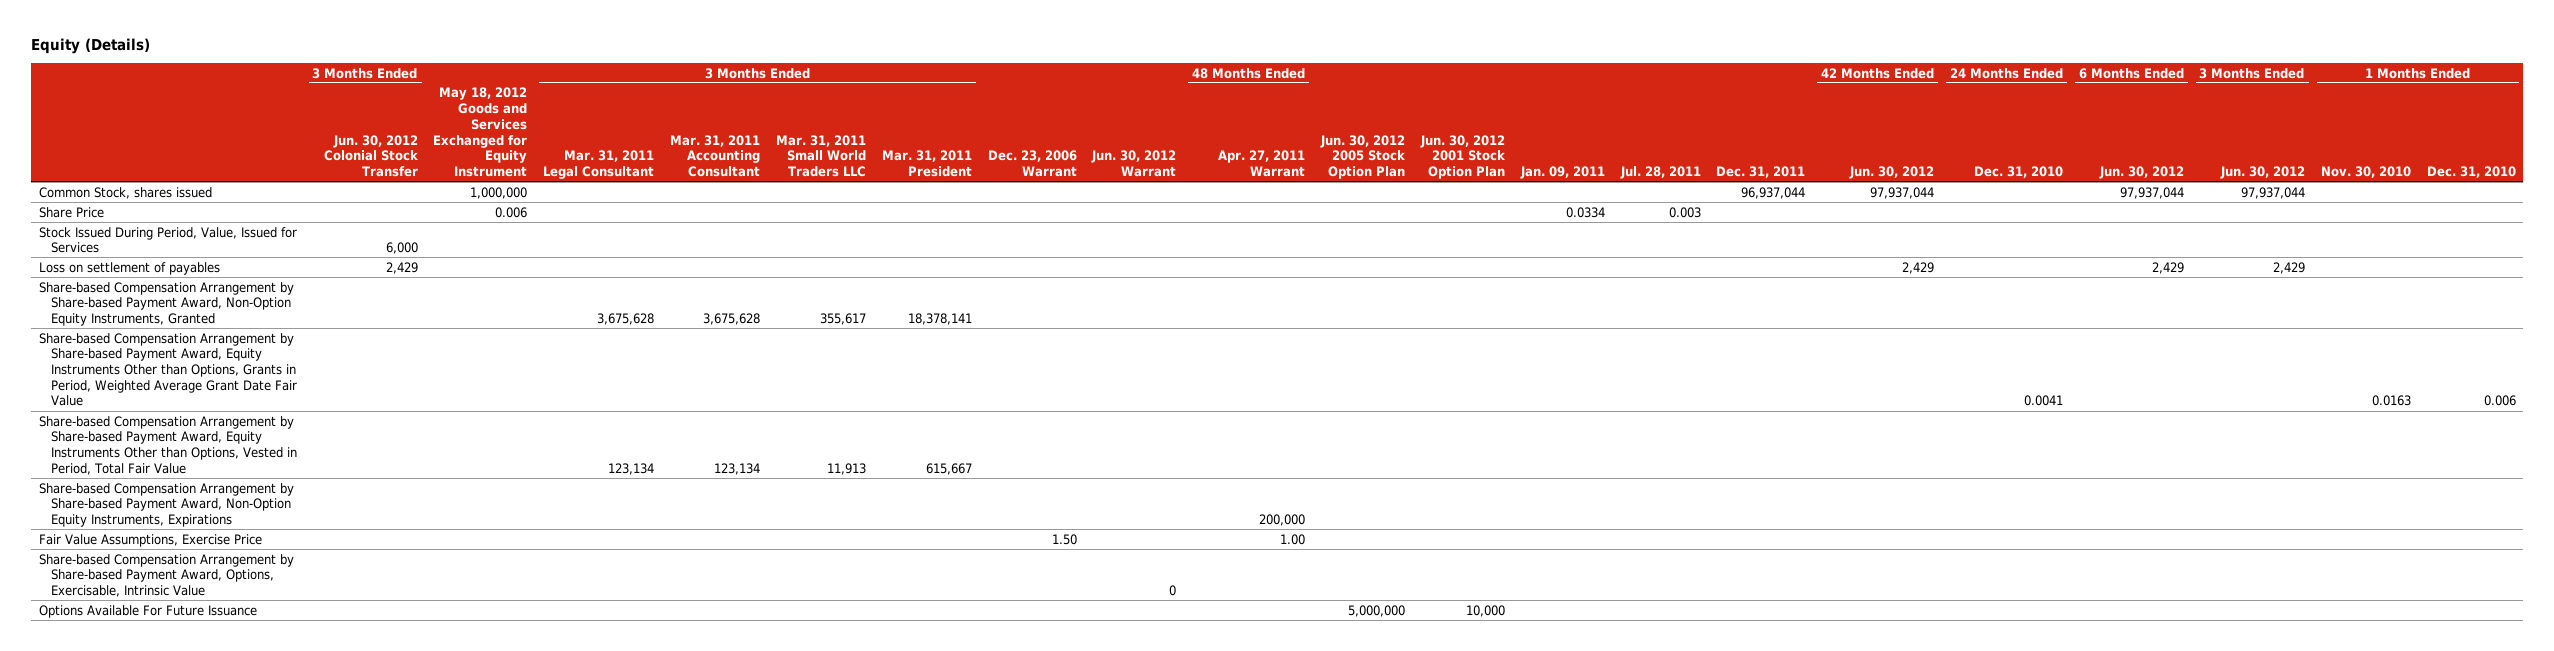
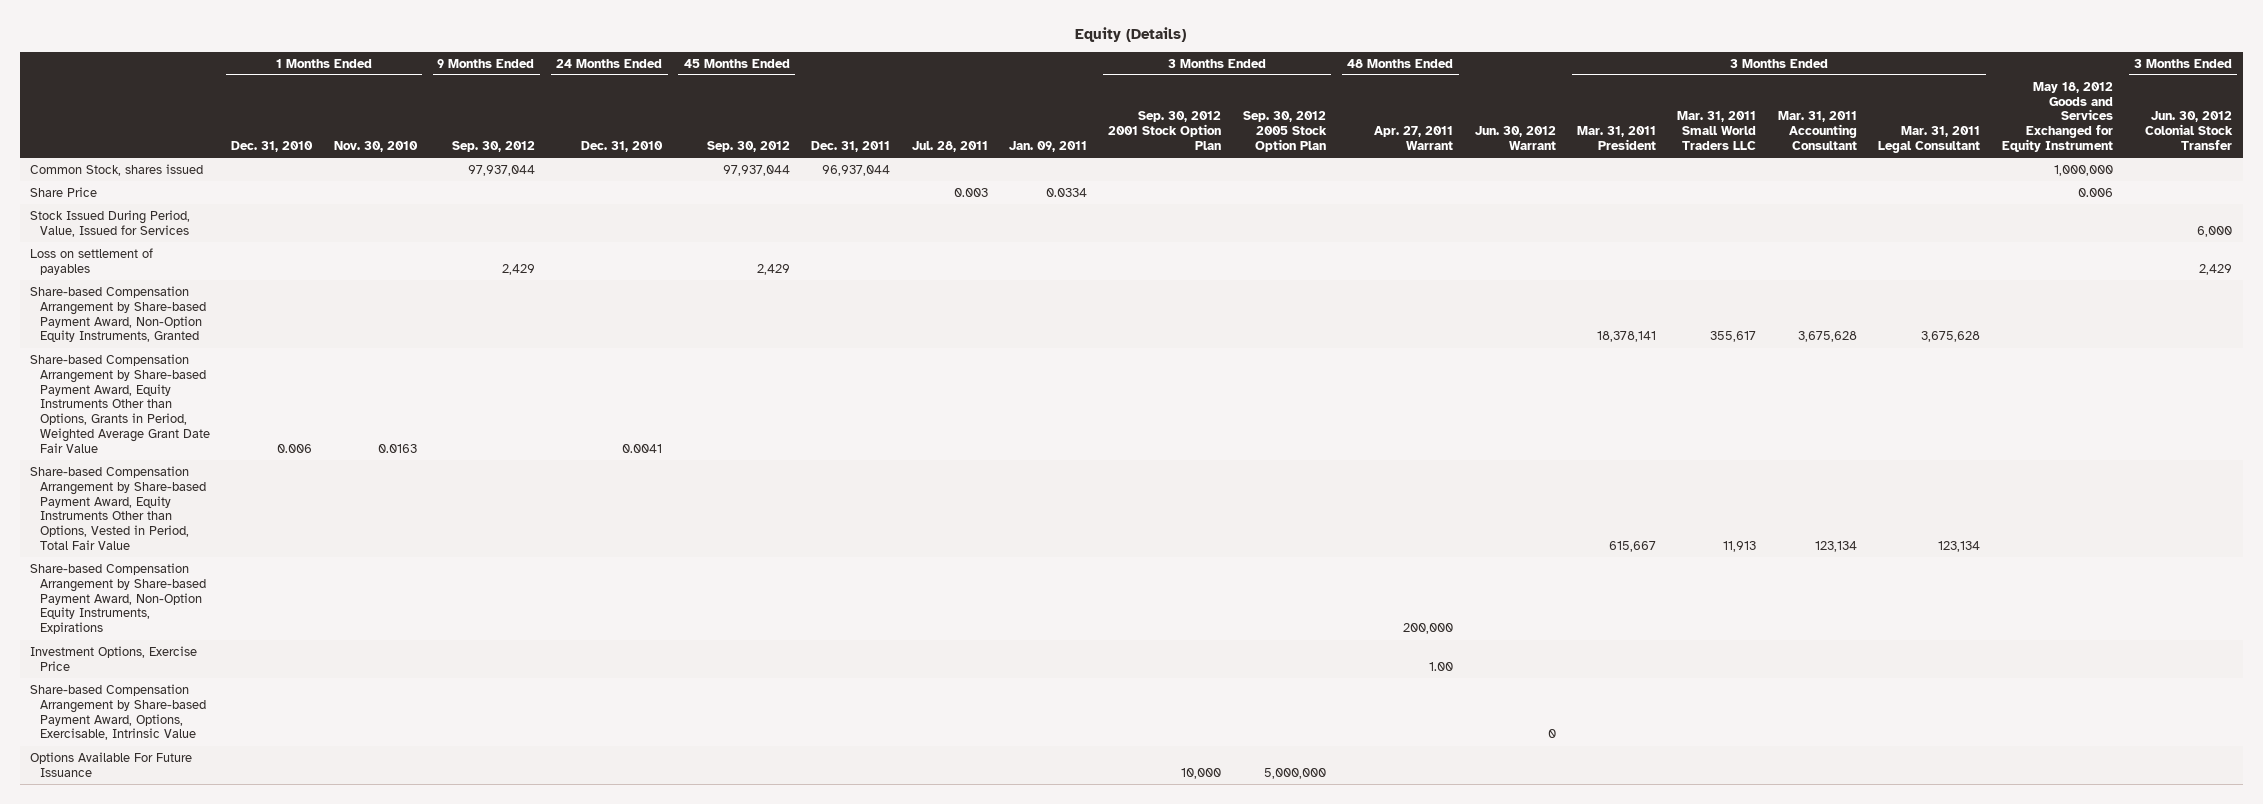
- | 3 Months Ended Jun. 30, 2012 Colonial Stock Transfer | May 18, 2012 Goods and Services Exchanged for Equity Instrument | 3 Months Ended Mar. 31, 2011 Legal Consultant | 3 Months Ended Mar. 31, 2011 Accounting Consultant | 3 Months Ended Mar. 31, 2011 Small World Traders LLC | 3 Months Ended Mar. 31, 2011 President | Dec. 23, 2006 Warrant | Jun. 30, 2012 Warrant | 48 Months Ended Apr. 27, 2011 Warrant | Jun. 30, 2012 2005 Stock Option Plan | Jun. 30, 2012 2001 Stock Option Plan | Jan. 09, 2011 | Jul. 28, 2011 | Dec. 31, 2011 | 42 Months Ended Jun. 30, 2012 | 24 Months Ended Dec. 31, 2010 | 6 Months Ended Jun. 30, 2012 | 3 Months Ended Jun. 30, 2012 | 1 Months Ended Nov. 30, 2010 | 1 Months Ended Dec. 31, 2010
+ | 1 Months Ended Dec. 31, 2010 | 1 Months Ended Nov. 30, 2010 | 9 Months Ended Sep. 30, 2012 | 24 Months Ended Dec. 31, 2010 | 45 Months Ended Sep. 30, 2012 | Dec. 31, 2011 | Jul. 28, 2011 | Jan. 09, 2011 | 3 Months Ended Sep. 30, 2012 2001 Stock Option Plan | 3 Months Ended Sep. 30, 2012 2005 Stock Option Plan | 48 Months Ended Apr. 27, 2011 Warrant | Jun. 30, 2012 Warrant | 3 Months Ended Mar. 31, 2011 President | 3 Months Ended Mar. 31, 2011 Small World Traders LLC | 3 Months Ended Mar. 31, 2011 Accounting Consultant | 3 Months Ended Mar. 31, 2011 Legal Consultant | May 18, 2012 Goods and Services Exchanged for Equity Instrument | 3 Months Ended Jun. 30, 2012 Colonial Stock Transfer
- Fair Value Assumptions, Exercise Price | | | | | | | 1.50 | | 1.00 | | | | | | | | | | |
+ Investment Options, Exercise Price | | | | | | | | | | | 1.00 | | | | | | |

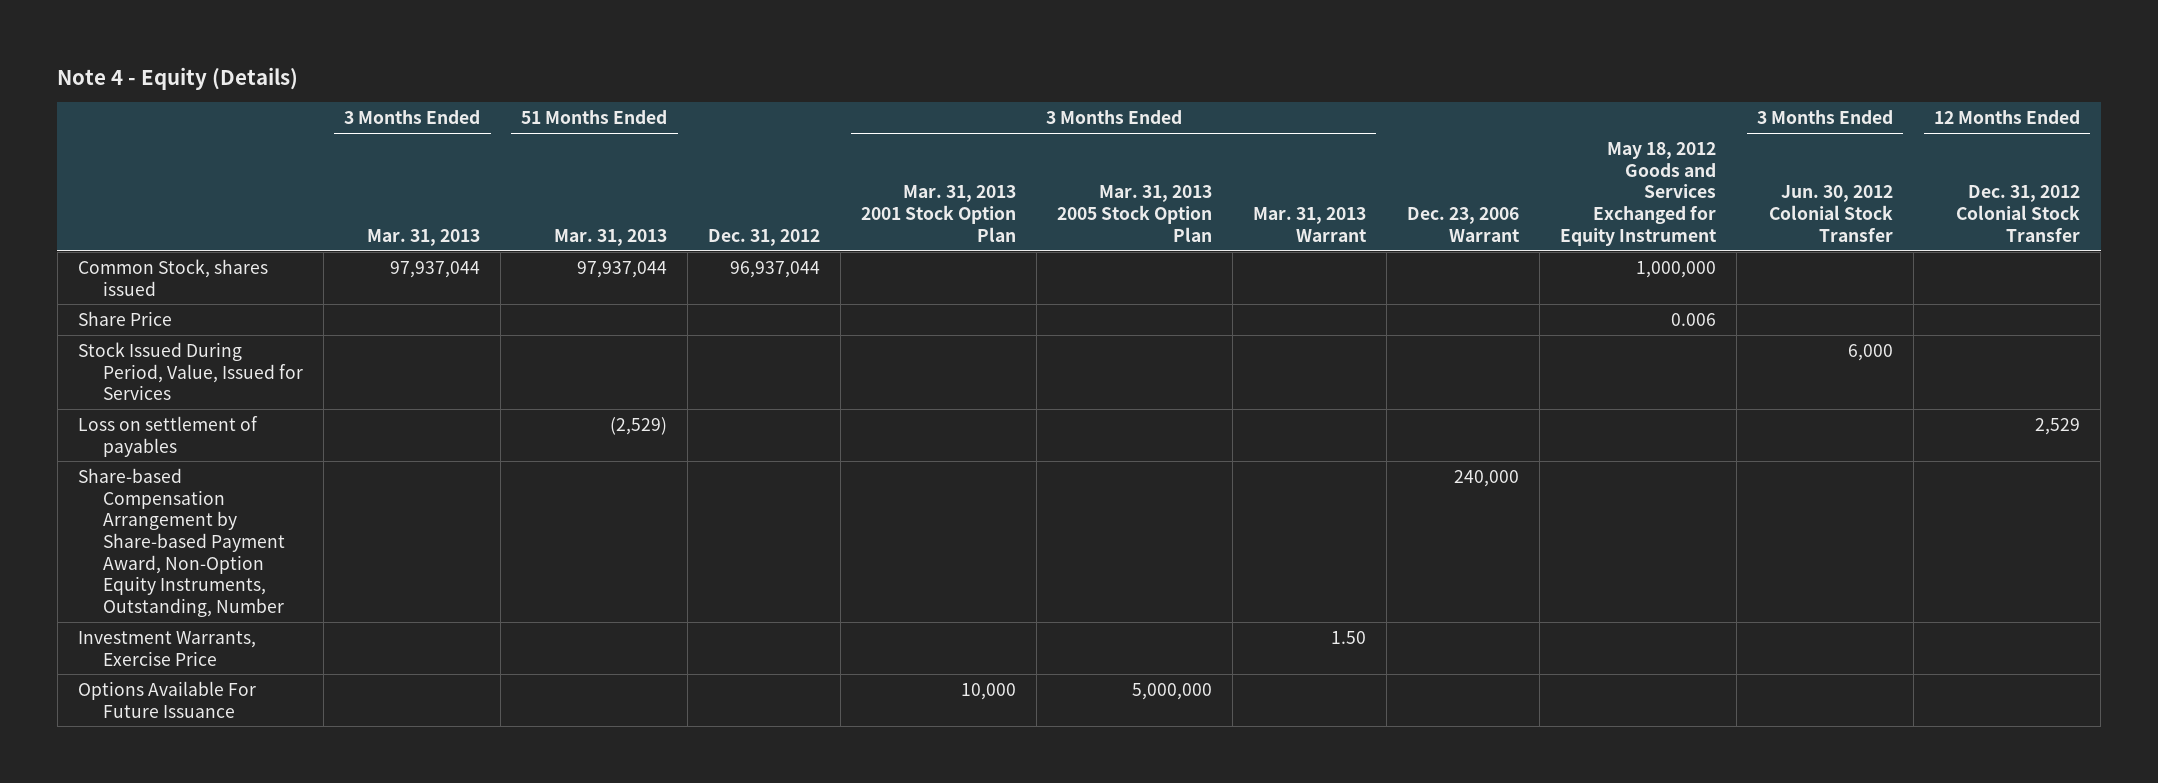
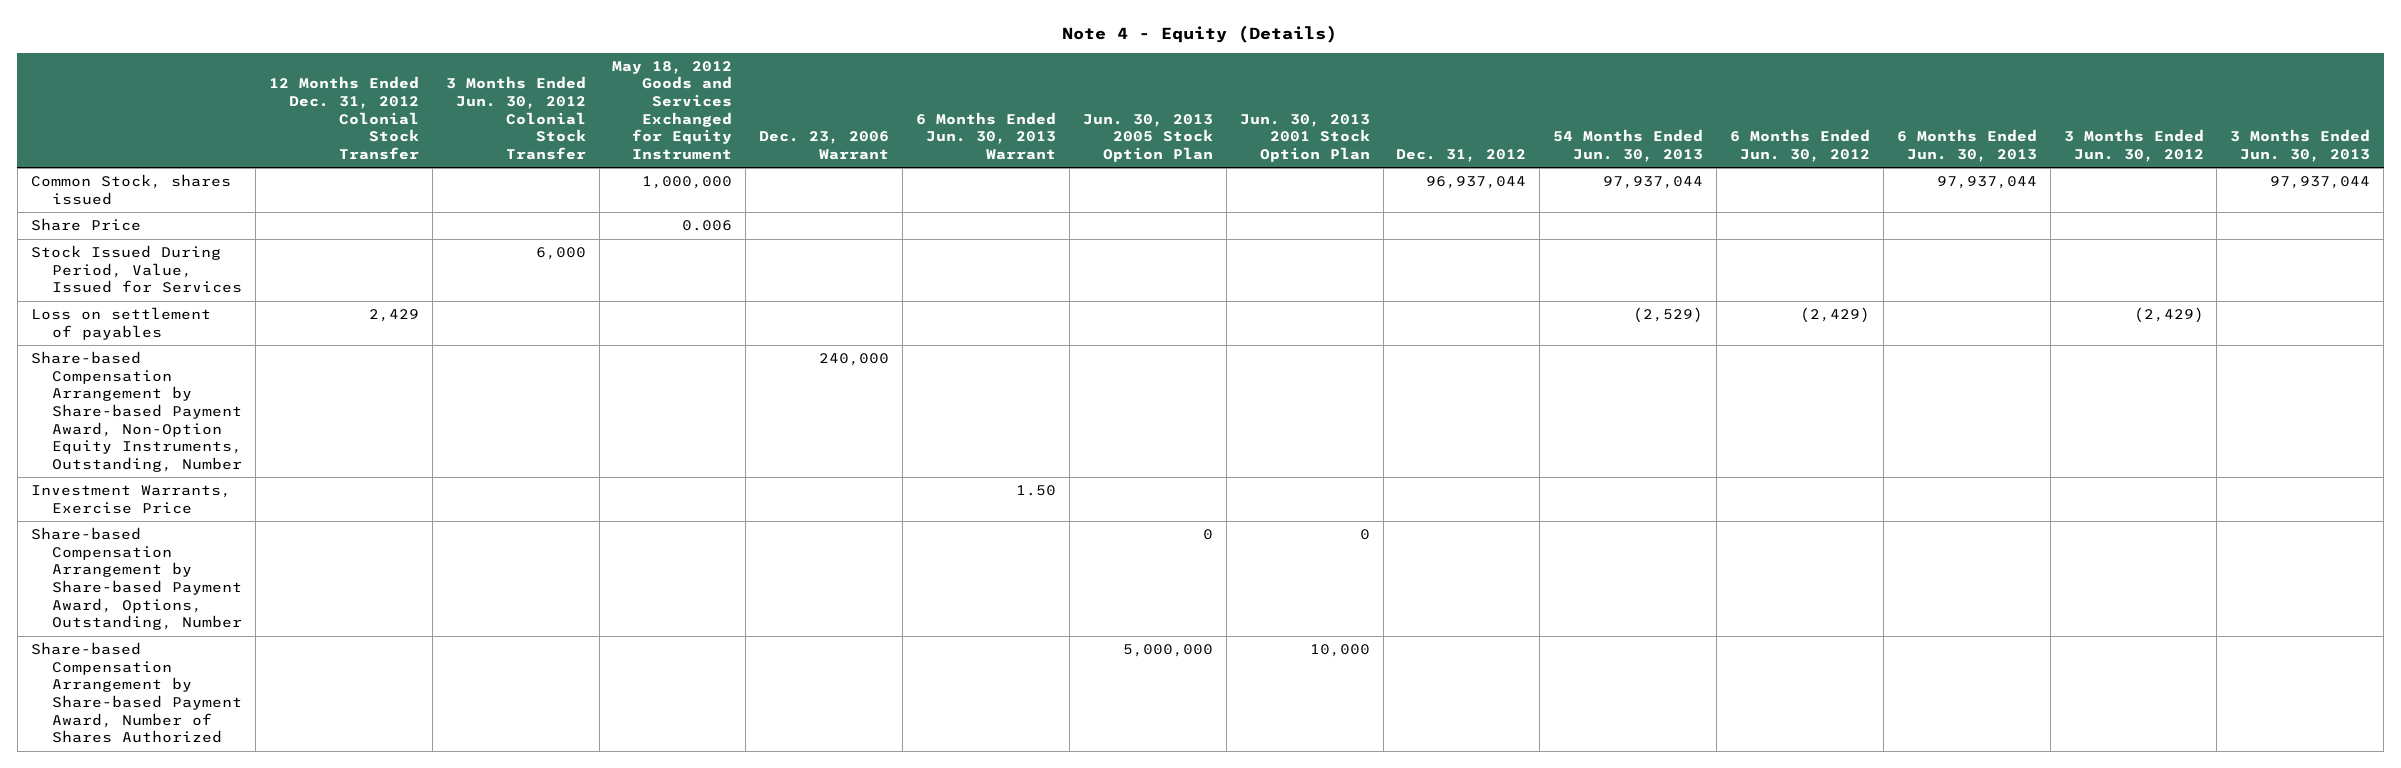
- | 3 Months Ended Mar. 31, 2013 | 51 Months Ended Mar. 31, 2013 | Dec. 31, 2012 | 3 Months Ended Mar. 31, 2013 2001 Stock Option Plan | 3 Months Ended Mar. 31, 2013 2005 Stock Option Plan | 3 Months Ended Mar. 31, 2013 Warrant | Dec. 23, 2006 Warrant | May 18, 2012 Goods and Services Exchanged for Equity Instrument | 3 Months Ended Jun. 30, 2012 Colonial Stock Transfer | 12 Months Ended Dec. 31, 2012 Colonial Stock Transfer
+ | 12 Months Ended Dec. 31, 2012 Colonial Stock Transfer | 3 Months Ended Jun. 30, 2012 Colonial Stock Transfer | May 18, 2012 Goods and Services Exchanged for Equity Instrument | Dec. 23, 2006 Warrant | 6 Months Ended Jun. 30, 2013 Warrant | Jun. 30, 2013 2005 Stock Option Plan | Jun. 30, 2013 2001 Stock Option Plan | Dec. 31, 2012 | 54 Months Ended Jun. 30, 2013 | 6 Months Ended Jun. 30, 2012 | 6 Months Ended Jun. 30, 2013 | 3 Months Ended Jun. 30, 2012 | 3 Months Ended Jun. 30, 2013
- Loss on settlement of payables | | (2,529) | | | | | | | | 2,529
+ Loss on settlement of payables | 2,429 | | | | | | | | (2,529) | (2,429) | | (2,429) |
- Options Available For Future Issuance | | | | 10,000 | 5,000,000 | | | | |
+ Share-based Compensation Arrangement by Share-based Payment Award, Options, Outstanding, Number | | | | | | 0 | 0 | | | | | |
+ Share-based Compensation Arrangement by Share-based Payment Award, Number of Shares Authorized | | | | | | 5,000,000 | 10,000 | | | | | |

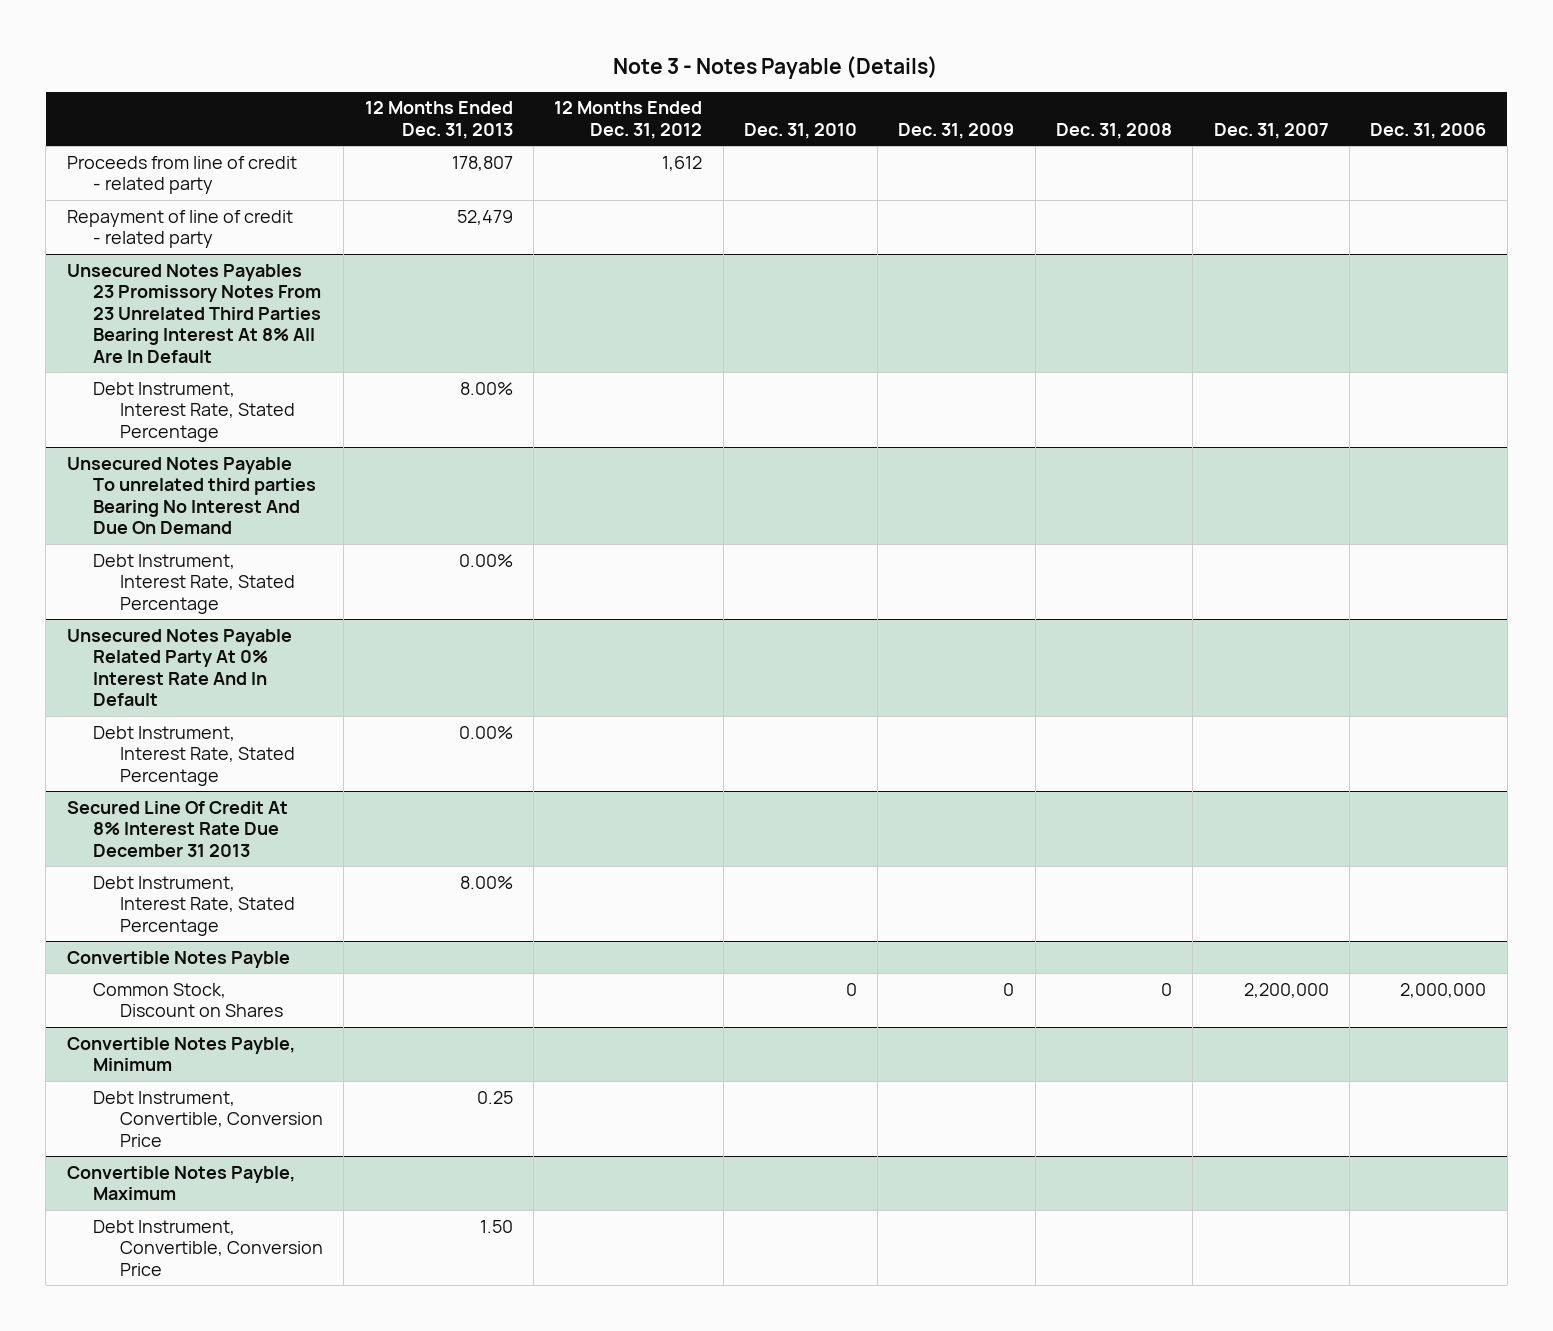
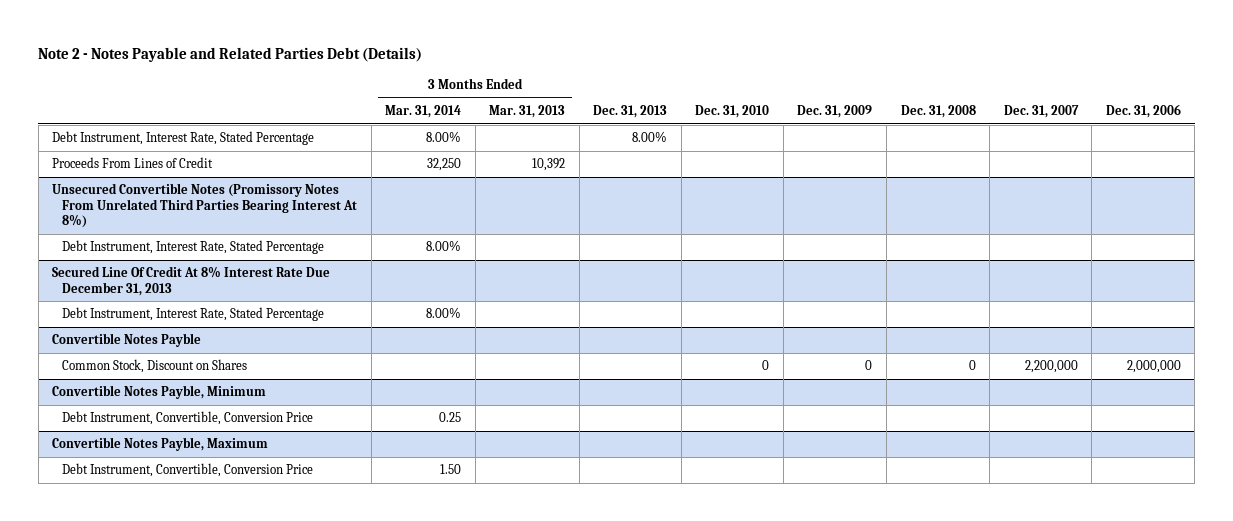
- Note 3 - Notes Payable (Details)
+ Note 2 - Notes Payable and Related Parties Debt (Details)
- | 12 Months Ended Dec. 31, 2013 | 12 Months Ended Dec. 31, 2012 | Dec. 31, 2010 | Dec. 31, 2009 | Dec. 31, 2008 | Dec. 31, 2007 | Dec. 31, 2006
+ | 3 Months Ended Mar. 31, 2014 | 3 Months Ended Mar. 31, 2013 | Dec. 31, 2013 | Dec. 31, 2010 | Dec. 31, 2009 | Dec. 31, 2008 | Dec. 31, 2007 | Dec. 31, 2006
- Proceeds from line of credit - related party | 178,807 | 1,612 | | | | |
- Repayment of line of credit - related party | 52,479 | | | | | |
- Unsecured Notes Payables 23 Promissory Notes From 23 Unrelated Third Parties Bearing Interest At 8% All Are In Default
- Debt Instrument, Interest Rate, Stated Percentage | 8.00% | | | | | |
- Unsecured Notes Payable To unrelated third parties Bearing No Interest And Due On Demand
- Debt Instrument, Interest Rate, Stated Percentage | 0.00% | | | | | |
- Unsecured Notes Payable Related Party At 0% Interest Rate And In Default
- Debt Instrument, Interest Rate, Stated Percentage | 0.00% | | | | | |
- Secured Line Of Credit At 8% Interest Rate Due December 31 2013
+ Debt Instrument, Interest Rate, Stated Percentage | 8.00% | | 8.00% | | | | |
+ Proceeds From Lines of Credit | 32,250 | 10,392 | | | | | |
+ Unsecured Convertible Notes (Promissory Notes From Unrelated Third Parties Bearing Interest At 8%)
+ Debt Instrument, Interest Rate, Stated Percentage | 8.00% | | | | | | |
+ Secured Line Of Credit At 8% Interest Rate Due December 31, 2013

